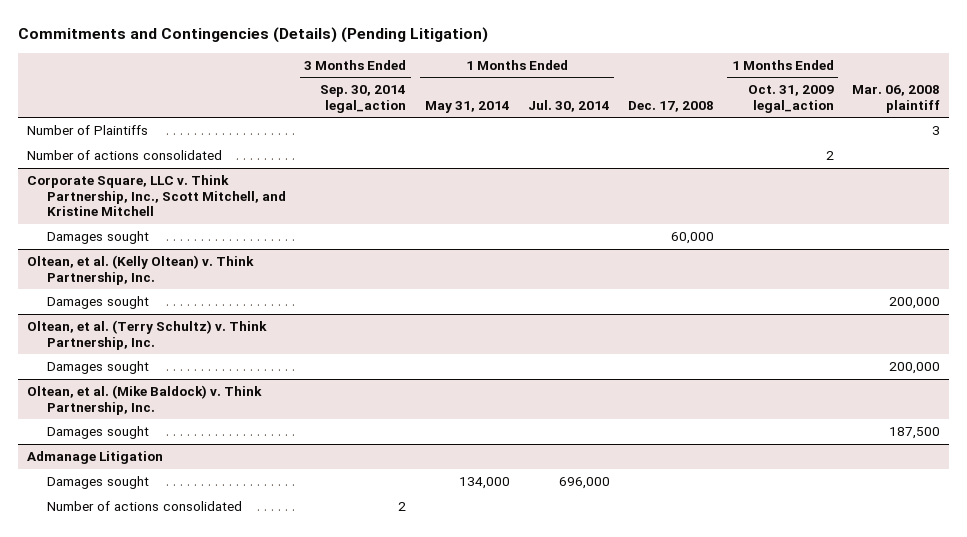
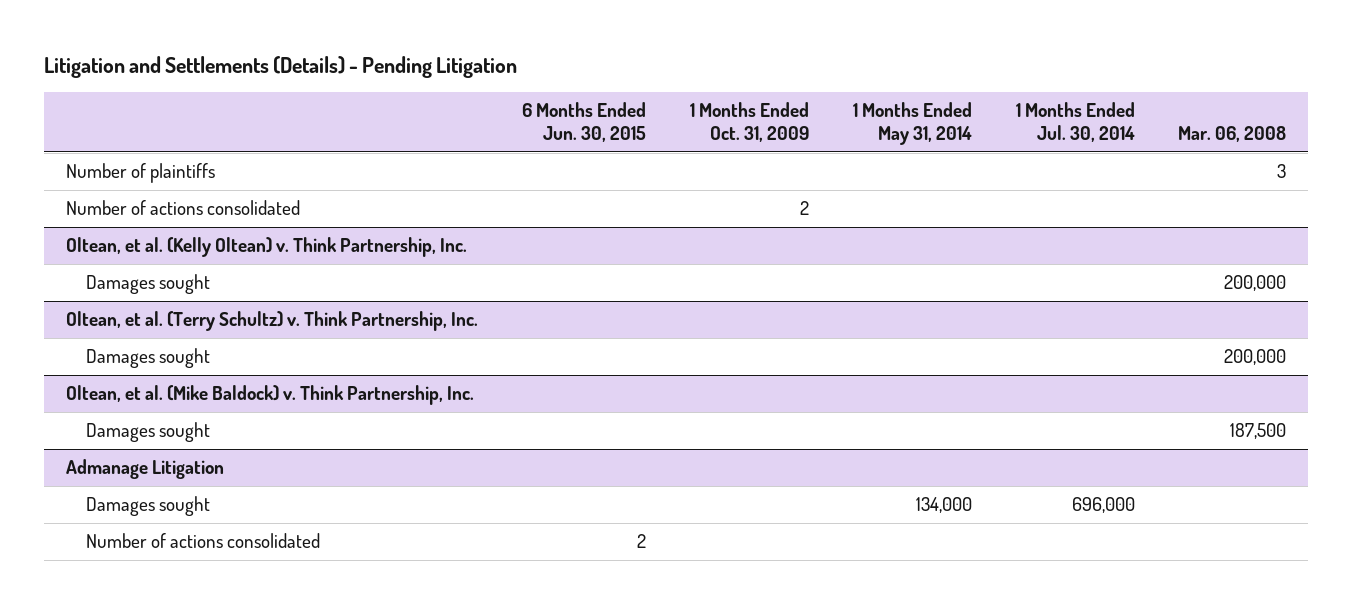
- Commitments and Contingencies (Details) (Pending Litigation)
+ Litigation and Settlements (Details) - Pending Litigation
- | 3 Months Ended Sep. 30, 2014 legal_action | 1 Months Ended May 31, 2014 | 1 Months Ended Jul. 30, 2014 | Dec. 17, 2008 | 1 Months Ended Oct. 31, 2009 legal_action | Mar. 06, 2008 plaintiff
+ | 6 Months Ended Jun. 30, 2015 | 1 Months Ended Oct. 31, 2009 | 1 Months Ended May 31, 2014 | 1 Months Ended Jul. 30, 2014 | Mar. 06, 2008
- Number of Plaintiffs | | | | | | 3
+ Number of plaintiffs | | | | | 3
- Corporate Square, LLC v. Think Partnership, Inc., Scott Mitchell, and Kristine Mitchell
- Damages sought | | | | 60,000 | |

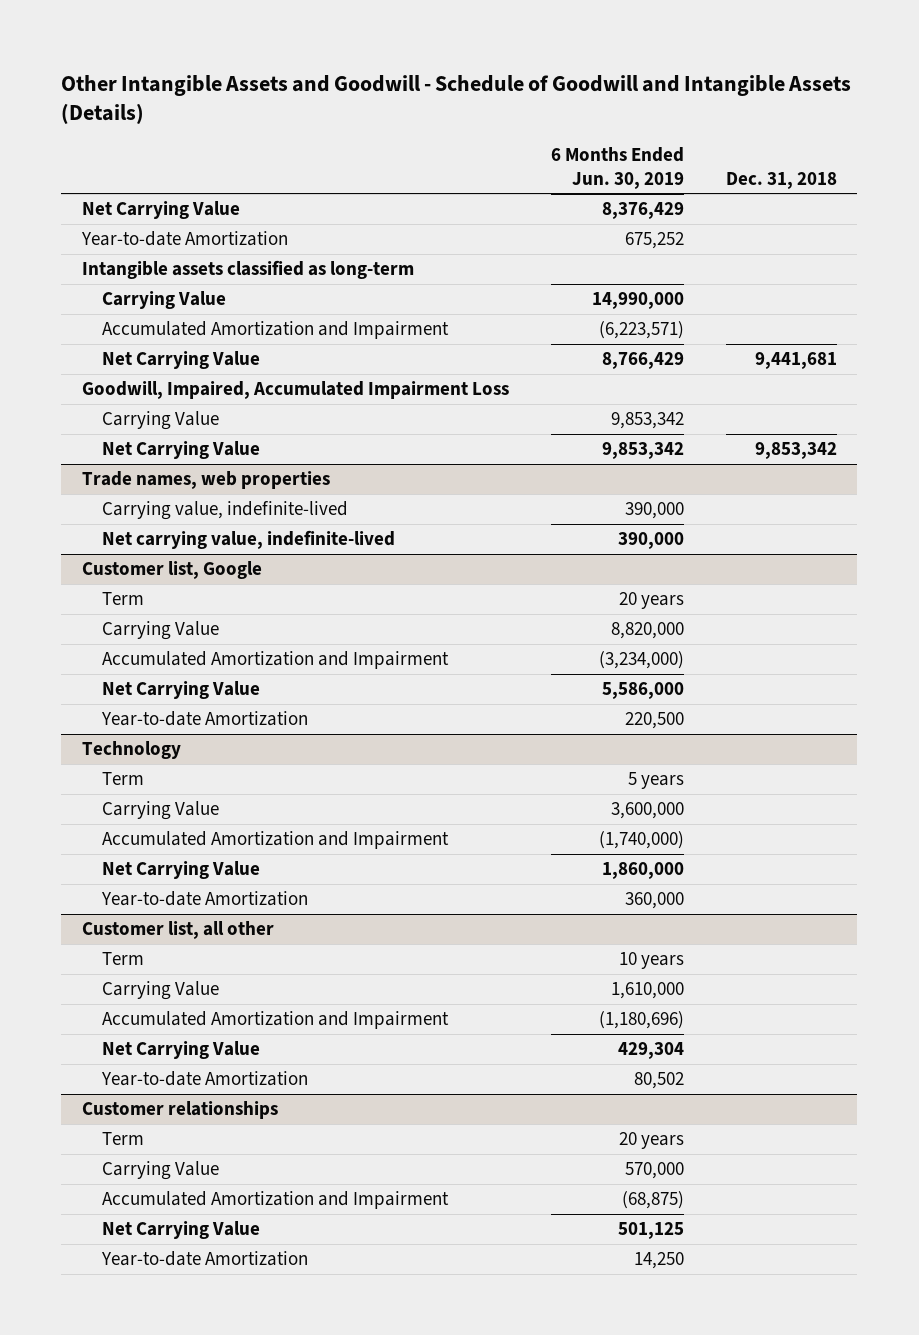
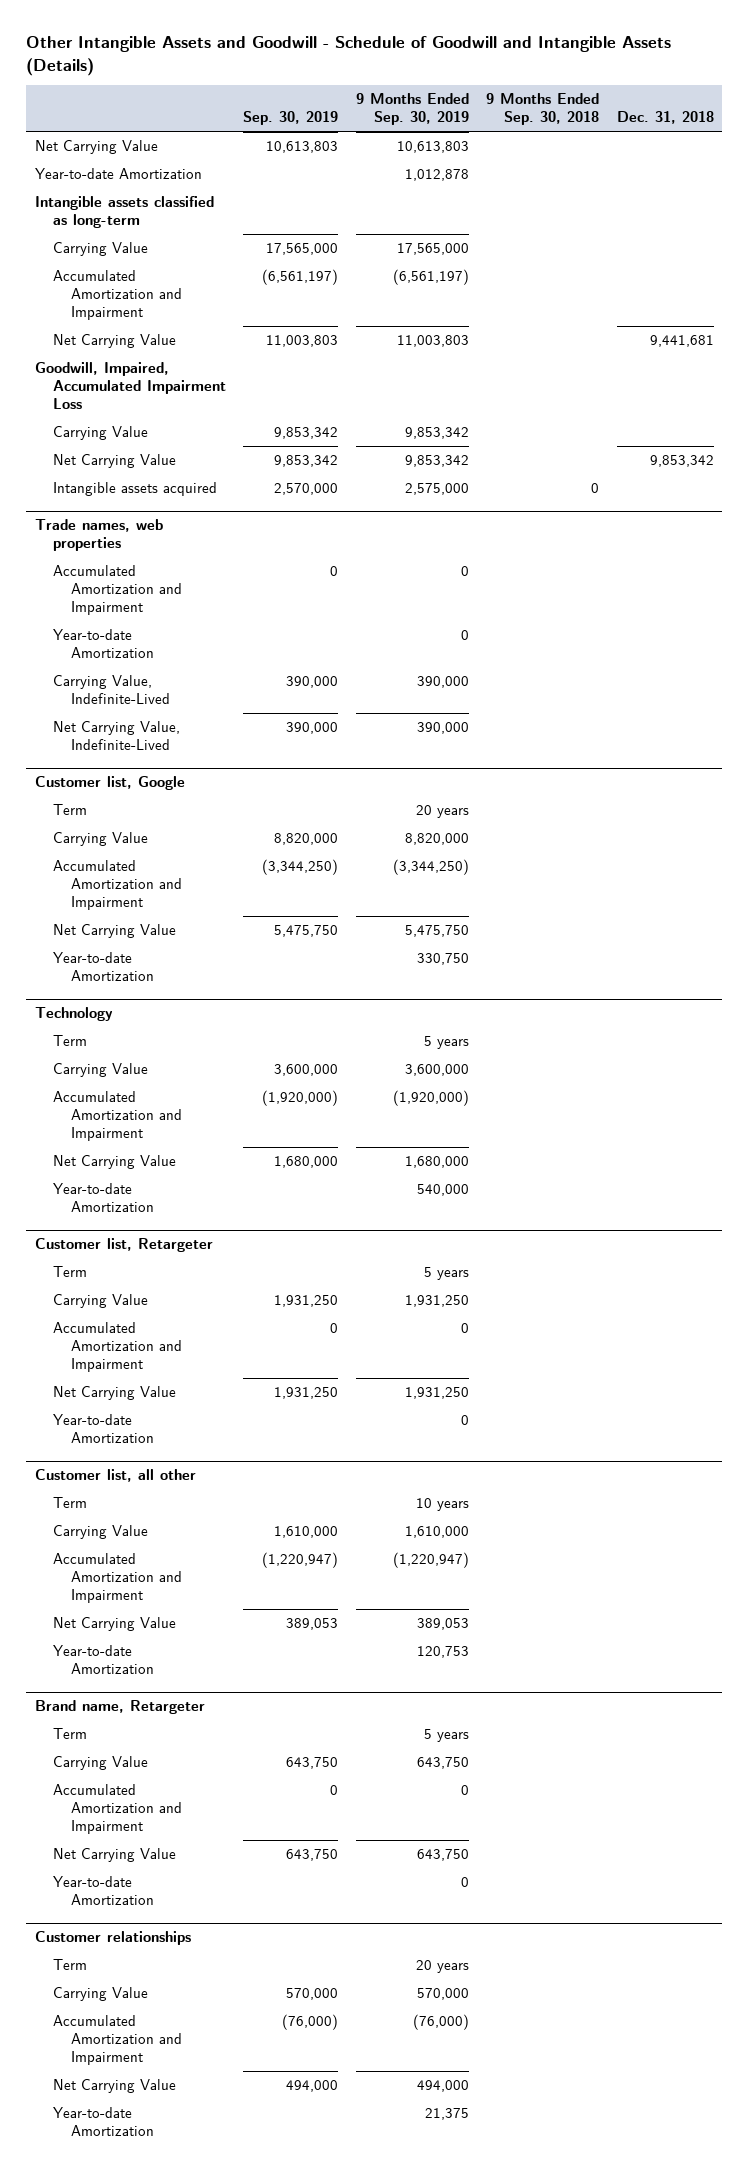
- | 6 Months Ended Jun. 30, 2019 | Dec. 31, 2018
+ | Sep. 30, 2019 | 9 Months Ended Sep. 30, 2019 | 9 Months Ended Sep. 30, 2018 | Dec. 31, 2018
+ Intangible assets acquired | 2,570,000 | 2,575,000 | 0 |
@ Trade names, web properties
- Carrying value, indefinite-lived | 390,000 |
- Net carrying value, indefinite-lived | 390,000 |
+ Accumulated Amortization and Impairment | 0 | 0 | |
+ Year-to-date Amortization | | 0 | |
+ Carrying Value, Indefinite-Lived | 390,000 | 390,000 | |
+ Net Carrying Value, Indefinite-Lived | 390,000 | 390,000 | |
+ Customer list, Retargeter
+ Term | | 5 years | |
+ Carrying Value | 1,931,250 | 1,931,250 | |
+ Accumulated Amortization and Impairment | 0 | 0 | |
+ Net Carrying Value | 1,931,250 | 1,931,250 | |
+ Year-to-date Amortization | | 0 | |
+ Brand name, Retargeter
+ Term | | 5 years | |
+ Carrying Value | 643,750 | 643,750 | |
+ Accumulated Amortization and Impairment | 0 | 0 | |
+ Net Carrying Value | 643,750 | 643,750 | |
+ Year-to-date Amortization | | 0 | |

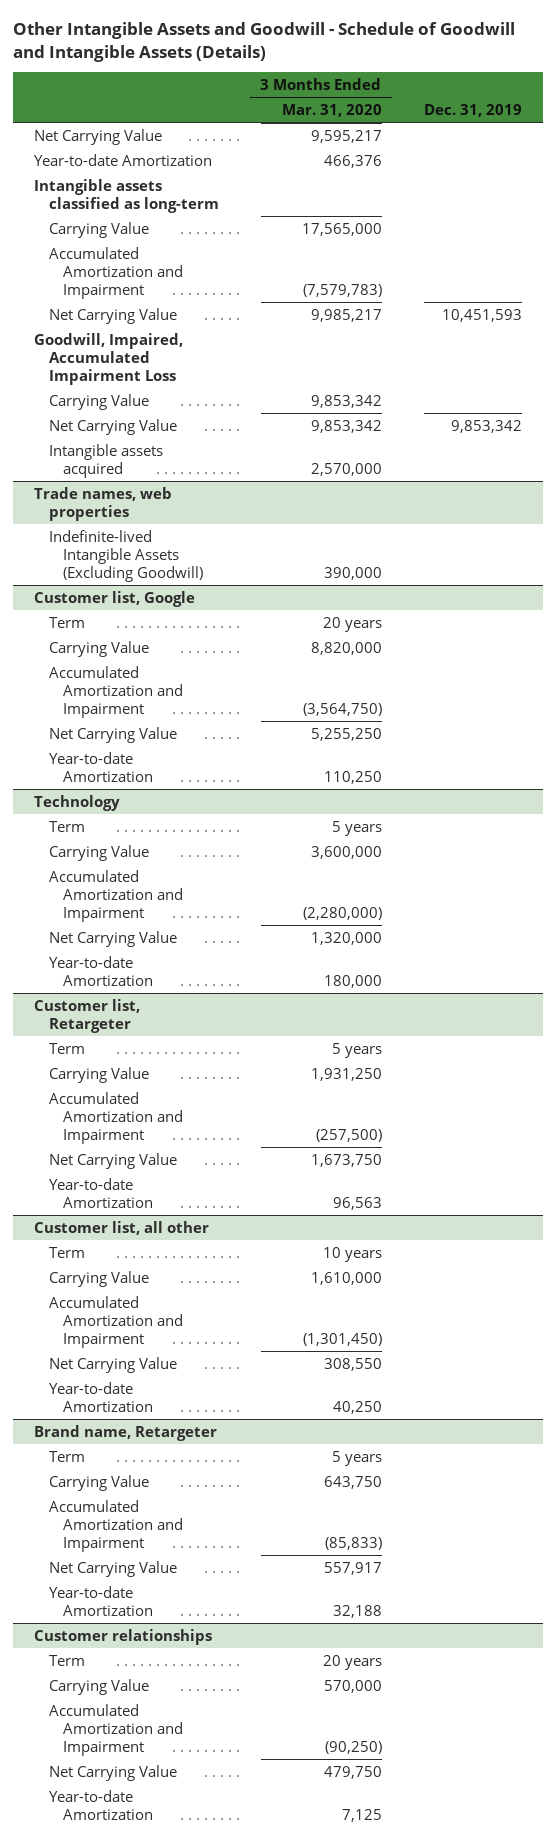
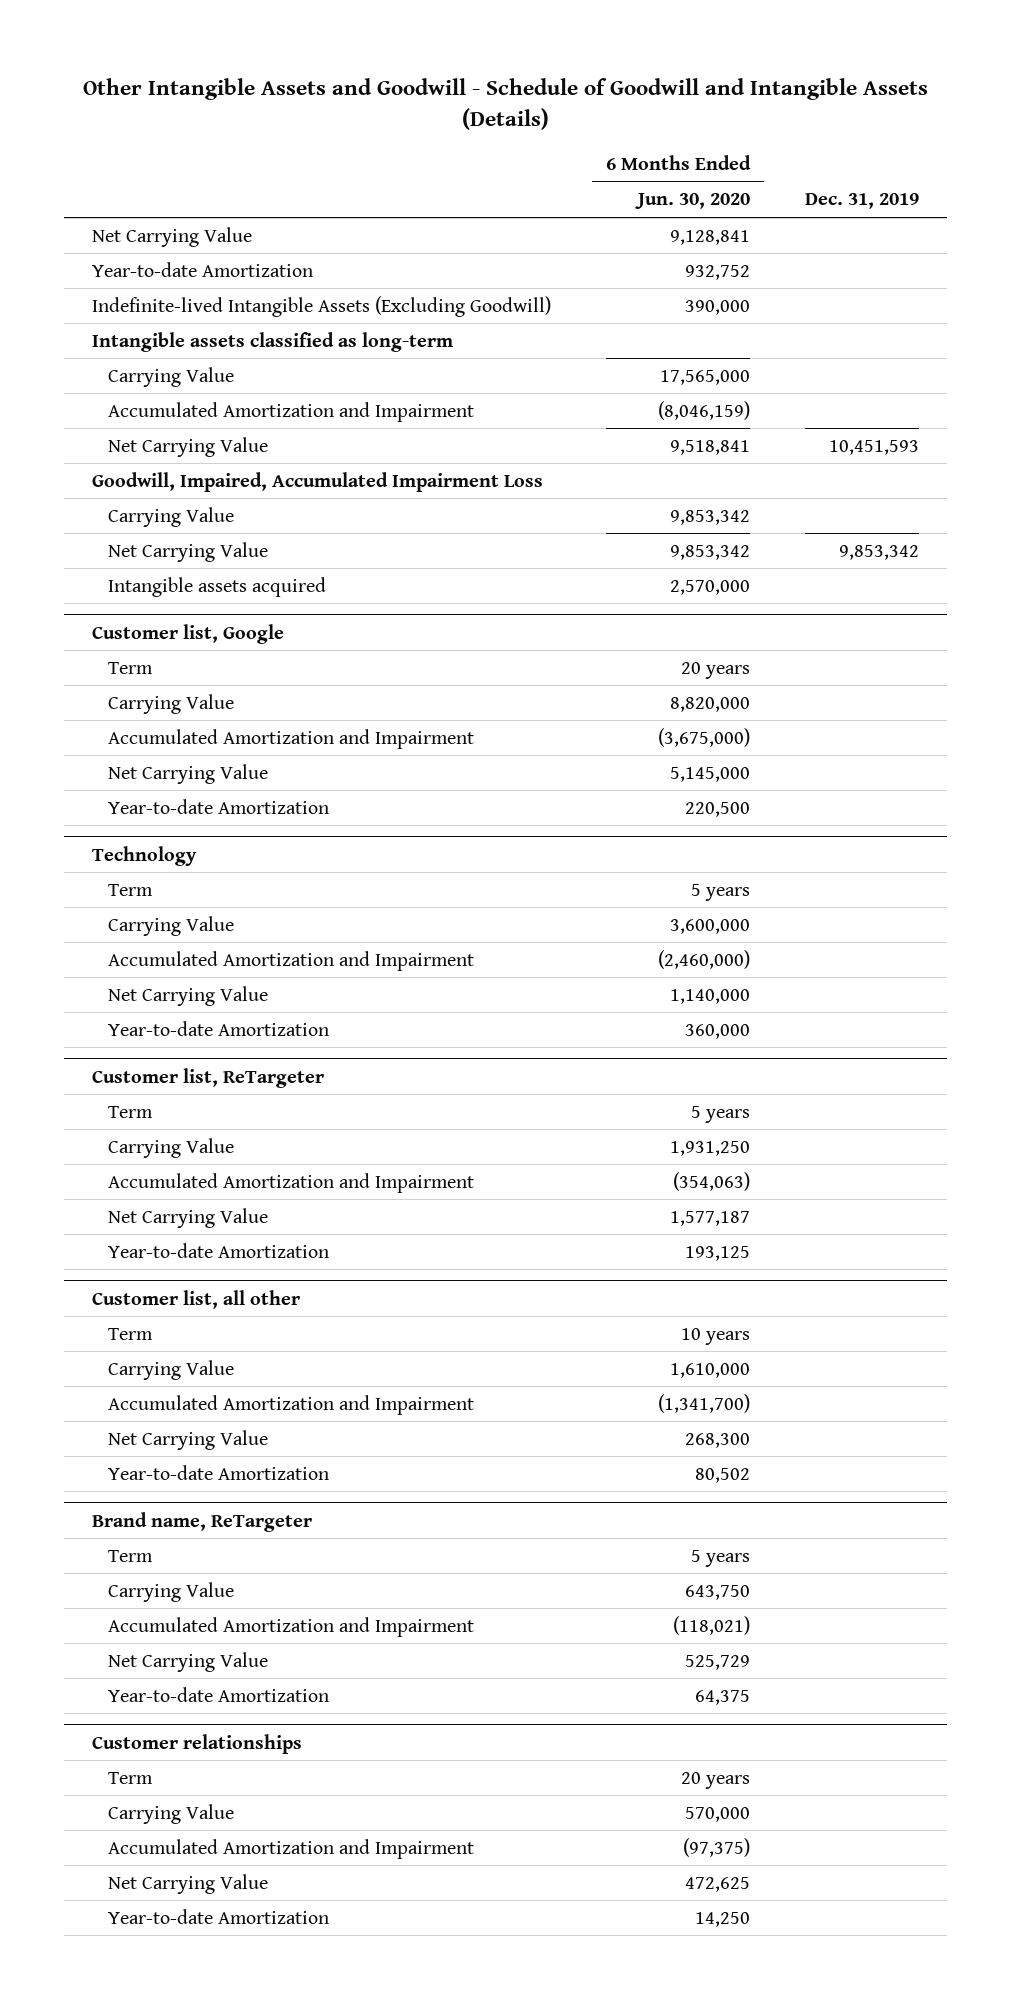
- | 3 Months Ended Mar. 31, 2020 | Dec. 31, 2019
+ | 6 Months Ended Jun. 30, 2020 | Dec. 31, 2019
+ Indefinite-lived Intangible Assets (Excluding Goodwill) | 390,000 |
- Trade names, web properties
- Indefinite-lived Intangible Assets (Excluding Goodwill) | 390,000 |
- Customer list, Retargeter
+ Customer list, ReTargeter
- Brand name, Retargeter
+ Brand name, ReTargeter

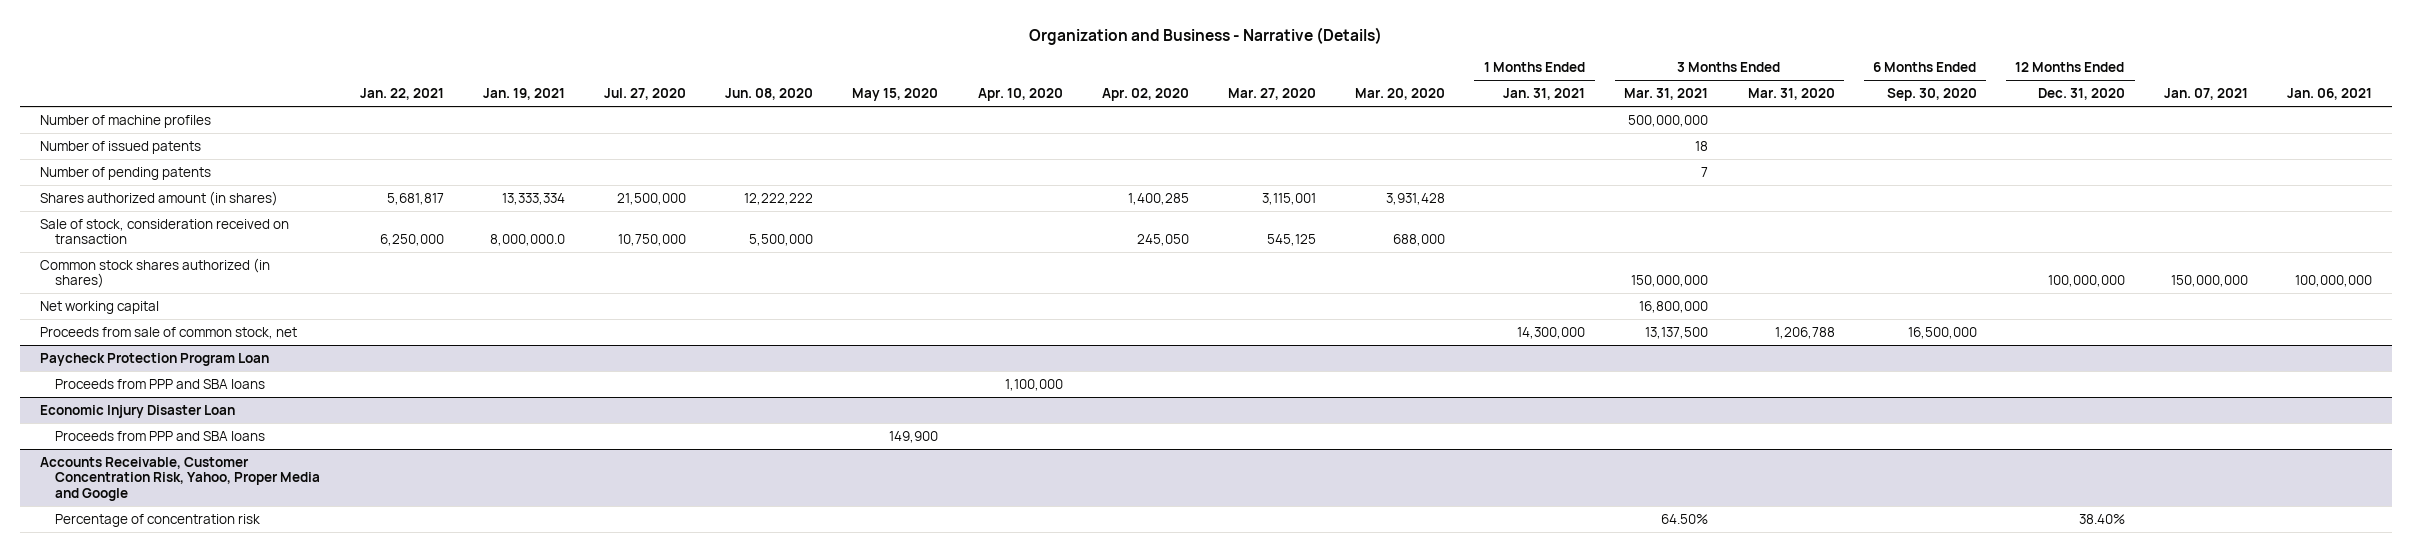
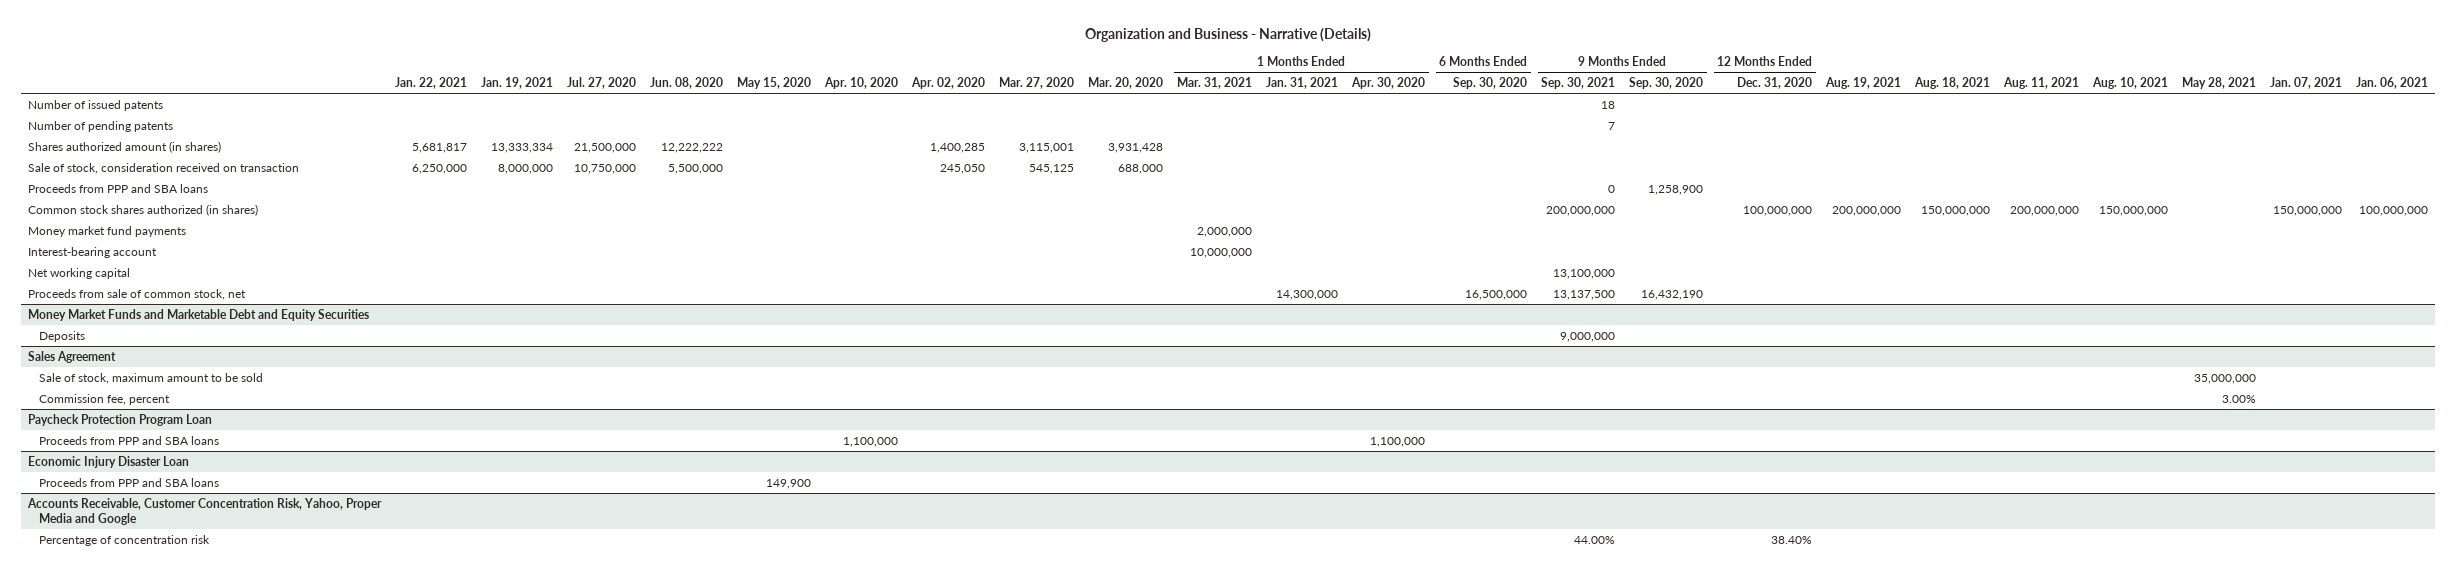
- | Jan. 22, 2021 | Jan. 19, 2021 | Jul. 27, 2020 | Jun. 08, 2020 | May 15, 2020 | Apr. 10, 2020 | Apr. 02, 2020 | Mar. 27, 2020 | Mar. 20, 2020 | 1 Months Ended Jan. 31, 2021 | 3 Months Ended Mar. 31, 2021 | 3 Months Ended Mar. 31, 2020 | 6 Months Ended Sep. 30, 2020 | 12 Months Ended Dec. 31, 2020 | Jan. 07, 2021 | Jan. 06, 2021
+ | Jan. 22, 2021 | Jan. 19, 2021 | Jul. 27, 2020 | Jun. 08, 2020 | May 15, 2020 | Apr. 10, 2020 | Apr. 02, 2020 | Mar. 27, 2020 | Mar. 20, 2020 | 1 Months Ended Mar. 31, 2021 | 1 Months Ended Jan. 31, 2021 | 1 Months Ended Apr. 30, 2020 | 6 Months Ended Sep. 30, 2020 | 9 Months Ended Sep. 30, 2021 | 9 Months Ended Sep. 30, 2020 | 12 Months Ended Dec. 31, 2020 | Aug. 19, 2021 | Aug. 18, 2021 | Aug. 11, 2021 | Aug. 10, 2021 | May 28, 2021 | Jan. 07, 2021 | Jan. 06, 2021
- Number of machine profiles | | | | | | | | | | | 500,000,000 | | | | |
- Sale of stock, consideration received on transaction | 6,250,000 | 8,000,000.0 | 10,750,000 | 5,500,000 | | | 245,050 | 545,125 | 688,000 | | | | | | |
+ Sale of stock, consideration received on transaction | 6,250,000 | 8,000,000 | 10,750,000 | 5,500,000 | | | 245,050 | 545,125 | 688,000 | | | | | | | | | | | | | |
+ Proceeds from PPP and SBA loans | | | | | | | | | | | | | | 0 | 1,258,900 | | | | | | | |
+ Money market fund payments | | | | | | | | | | 2,000,000 | | | | | | | | | | | | |
+ Interest-bearing account | | | | | | | | | | 10,000,000 | | | | | | | | | | | | |
+ Money Market Funds and Marketable Debt and Equity Securities
+ Deposits | | | | | | | | | | | | | | 9,000,000 | | | | | | | | |
+ Sales Agreement
+ Sale of stock, maximum amount to be sold | | | | | | | | | | | | | | | | | | | | | 35,000,000 | |
+ Commission fee, percent | | | | | | | | | | | | | | | | | | | | | 3.00% | |

